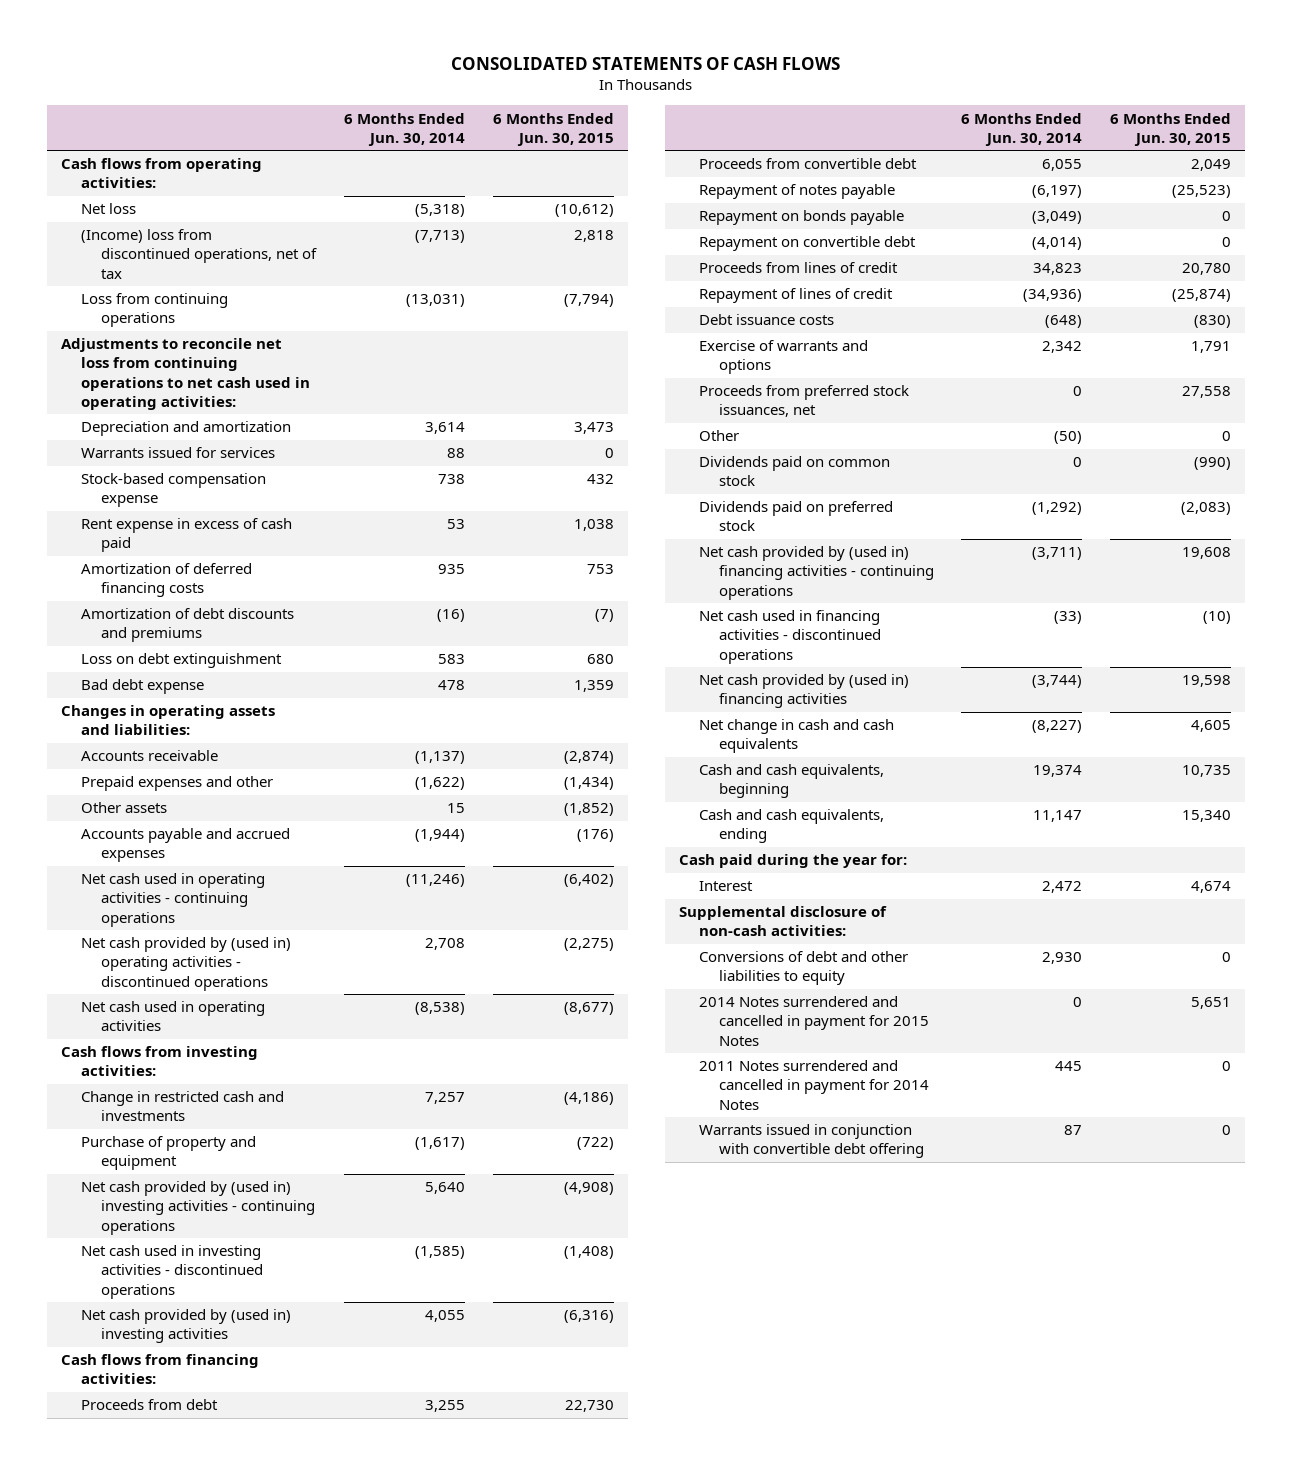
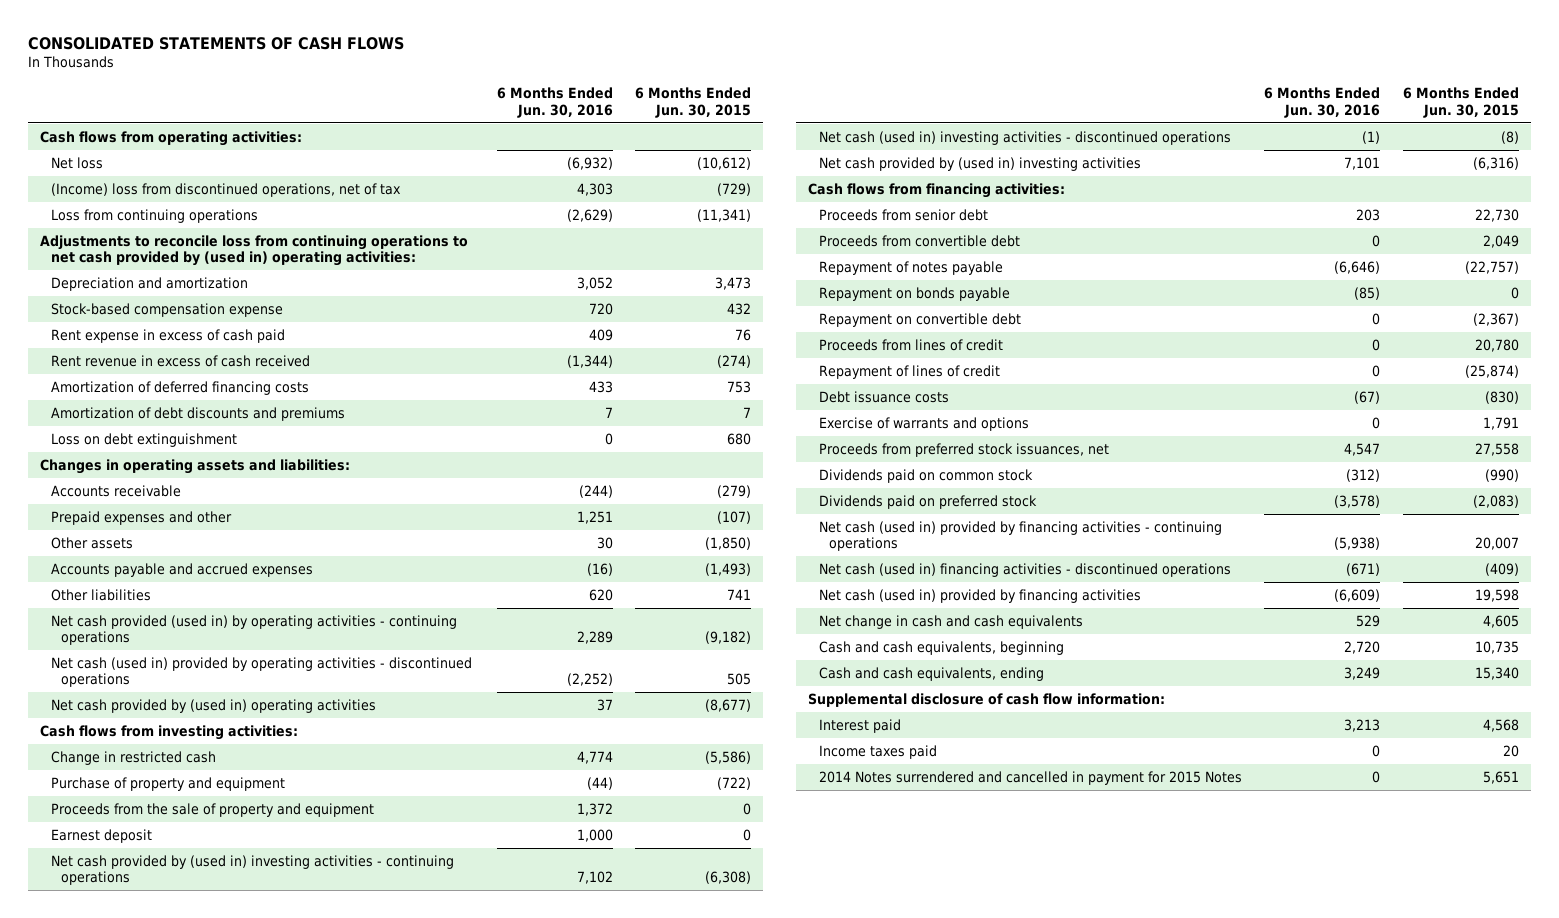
- | 6 Months Ended Jun. 30, 2014 | 6 Months Ended Jun. 30, 2015
+ | 6 Months Ended Jun. 30, 2016 | 6 Months Ended Jun. 30, 2015
- (Income) loss from discontinued operations, net of tax | (7,713) | 2,818
- Loss from continuing operations | (13,031) | (7,794)
- Adjustments to reconcile net loss from continuing operations to net cash used in operating activities:
+ (Income) loss from discontinued operations, net of tax | 4,303 | (729)
+ Loss from continuing operations | (2,629) | (11,341)
+ Adjustments to reconcile loss from continuing operations to net cash provided by (used in) operating activities:
- Warrants issued for services | 88 | 0
- Rent expense in excess of cash paid | 53 | 1,038
+ Rent expense in excess of cash paid | 409 | 76
+ Rent revenue in excess of cash received | (1,344) | (274)
- Amortization of debt discounts and premiums | (16) | (7)
+ Amortization of debt discounts and premiums | 7 | 7
- Bad debt expense | 478 | 1,359
- Accounts receivable | (1,137) | (2,874)
- Prepaid expenses and other | (1,622) | (1,434)
- Other assets | 15 | (1,852)
- Accounts payable and accrued expenses | (1,944) | (176)
- Net cash used in operating activities - continuing operations | (11,246) | (6,402)
- Net cash provided by (used in) operating activities - discontinued operations | 2,708 | (2,275)
- Net cash used in operating activities | (8,538) | (8,677)
+ Accounts receivable | (244) | (279)
+ Prepaid expenses and other | 1,251 | (107)
+ Other assets | 30 | (1,850)
+ Accounts payable and accrued expenses | (16) | (1,493)
+ Other liabilities | 620 | 741
+ Net cash provided (used in) by operating activities - continuing operations | 2,289 | (9,182)
+ Net cash (used in) provided by operating activities - discontinued operations | (2,252) | 505
+ Net cash provided by (used in) operating activities | 37 | (8,677)
- Change in restricted cash and investments | 7,257 | (4,186)
+ Change in restricted cash | 4,774 | (5,586)
- Net cash provided by (used in) investing activities - continuing operations | 5,640 | (4,908)
- Net cash used in investing activities - discontinued operations | (1,585) | (1,408)
+ Proceeds from the sale of property and equipment | 1,372 | 0
+ Earnest deposit | 1,000 | 0
+ Net cash provided by (used in) investing activities - continuing operations | 7,102 | (6,308)
+ Net cash (used in) investing activities - discontinued operations | (1) | (8)
- Proceeds from debt | 3,255 | 22,730
+ Proceeds from senior debt | 203 | 22,730
- Repayment of notes payable | (6,197) | (25,523)
+ Repayment of notes payable | (6,646) | (22,757)
- Repayment on convertible debt | (4,014) | 0
+ Repayment on convertible debt | 0 | (2,367)
- Other | (50) | 0
- Net cash provided by (used in) financing activities - continuing operations | (3,711) | 19,608
- Net cash used in financing activities - discontinued operations | (33) | (10)
- Net cash provided by (used in) financing activities | (3,744) | 19,598
+ Net cash (used in) provided by financing activities - continuing operations | (5,938) | 20,007
+ Net cash (used in) financing activities - discontinued operations | (671) | (409)
+ Net cash (used in) provided by financing activities | (6,609) | 19,598
- Cash paid during the year for:
- Interest | 2,472 | 4,674
- Supplemental disclosure of non-cash activities:
- Conversions of debt and other liabilities to equity | 2,930 | 0
+ Supplemental disclosure of cash flow information:
+ Interest paid | 3,213 | 4,568
+ Income taxes paid | 0 | 20
- 2011 Notes surrendered and cancelled in payment for 2014 Notes | 445 | 0
- Warrants issued in conjunction with convertible debt offering | 87 | 0

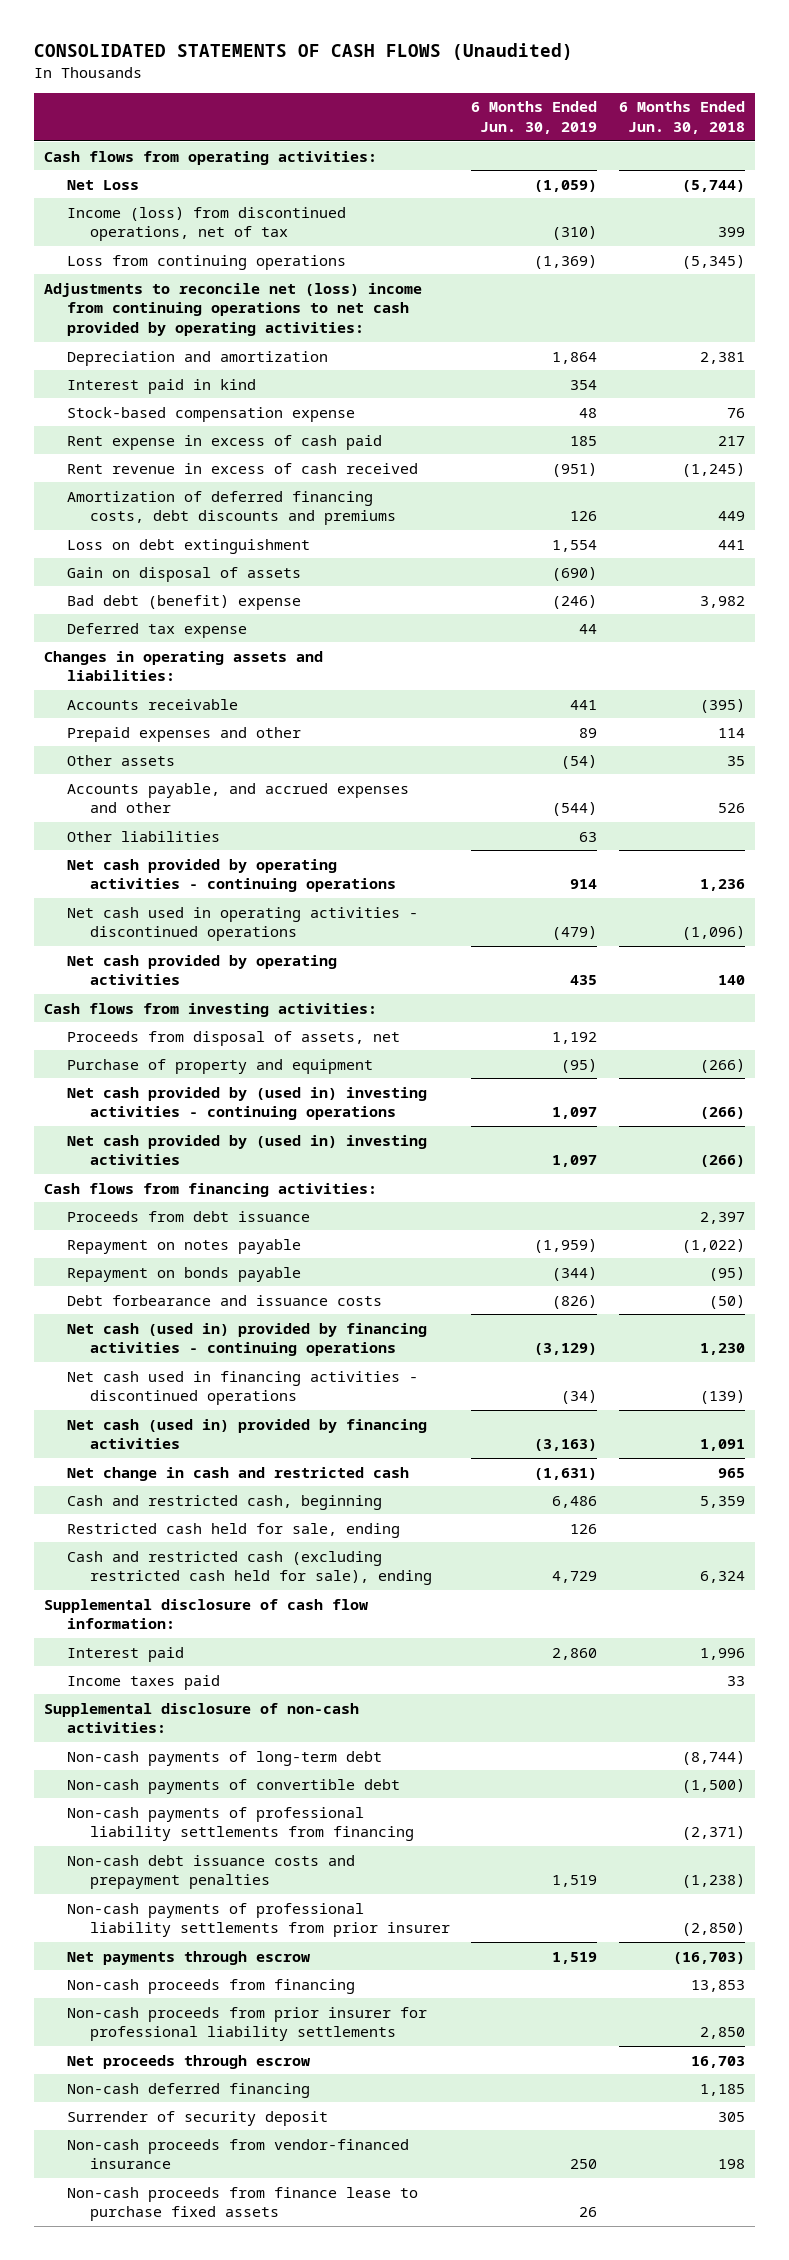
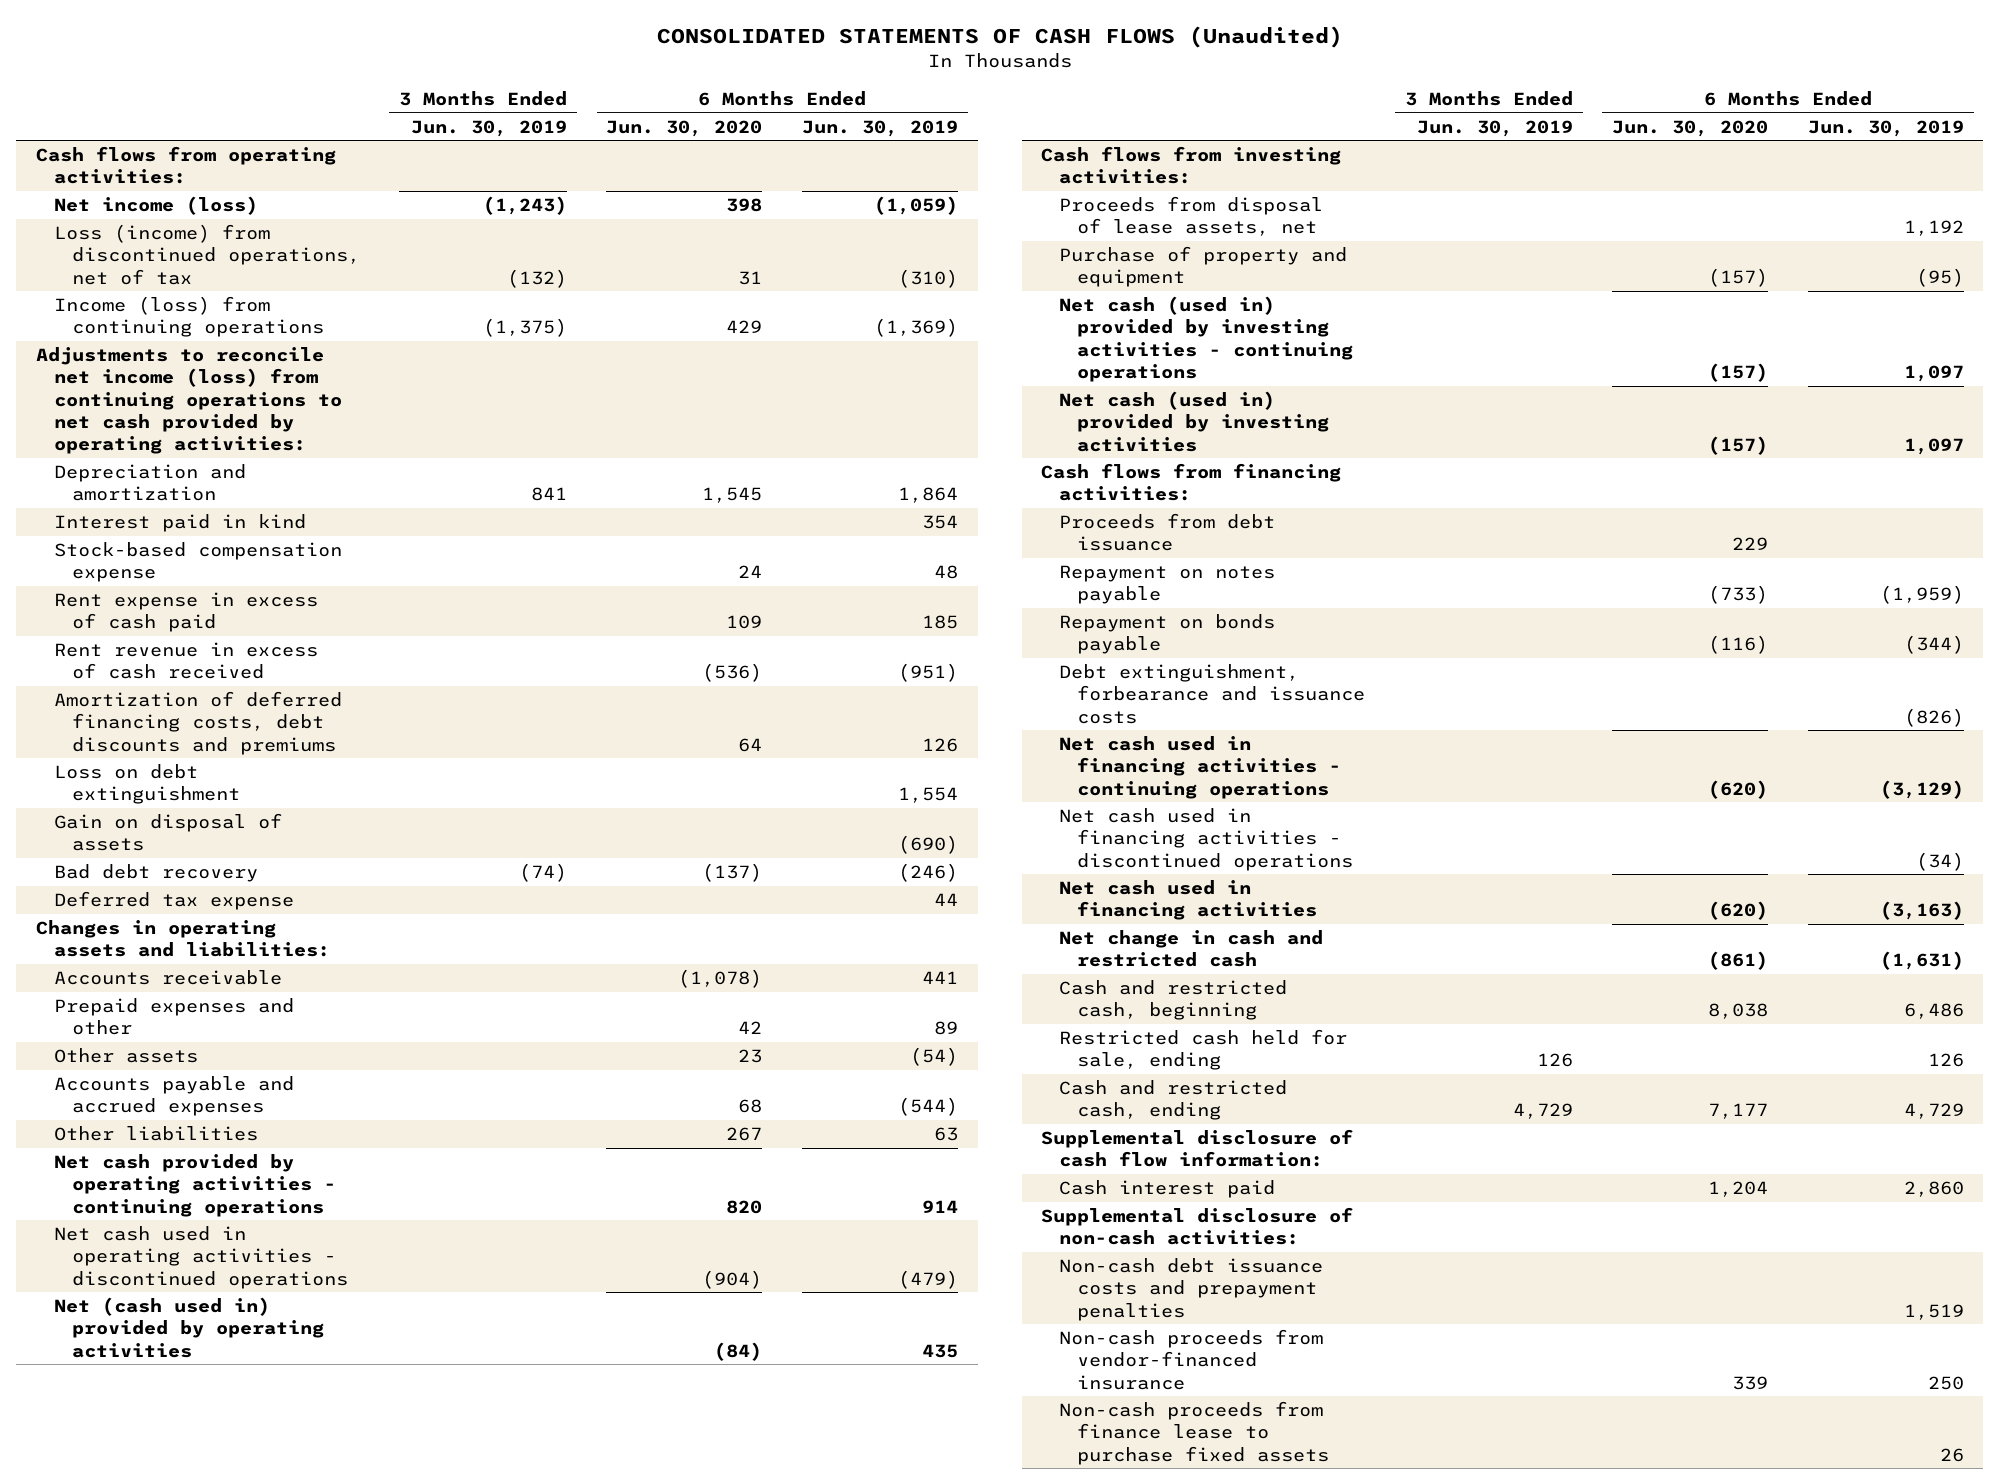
- | 6 Months Ended Jun. 30, 2019 | 6 Months Ended Jun. 30, 2018
+ | 3 Months Ended Jun. 30, 2019 | 6 Months Ended Jun. 30, 2020 | 6 Months Ended Jun. 30, 2019
- Net Loss | (1,059) | (5,744)
- Income (loss) from discontinued operations, net of tax | (310) | 399
- Loss from continuing operations | (1,369) | (5,345)
- Adjustments to reconcile net (loss) income from continuing operations to net cash provided by operating activities:
+ Net income (loss) | (1,243) | 398 | (1,059)
+ Loss (income) from discontinued operations, net of tax | (132) | 31 | (310)
+ Income (loss) from continuing operations | (1,375) | 429 | (1,369)
+ Adjustments to reconcile net income (loss) from continuing operations to net cash provided by operating activities:
- Bad debt (benefit) expense | (246) | 3,982
+ Bad debt recovery | (74) | (137) | (246)
- Accounts payable, and accrued expenses and other | (544) | 526
+ Accounts payable and accrued expenses | | 68 | (544)
- Net cash provided by operating activities | 435 | 140
+ Net (cash used in) provided by operating activities | | (84) | 435
- Proceeds from disposal of assets, net | 1,192 |
+ Proceeds from disposal of lease assets, net | | | 1,192
- Net cash provided by (used in) investing activities - continuing operations | 1,097 | (266)
- Net cash provided by (used in) investing activities | 1,097 | (266)
+ Net cash (used in) provided by investing activities - continuing operations | | (157) | 1,097
+ Net cash (used in) provided by investing activities | | (157) | 1,097
- Debt forbearance and issuance costs | (826) | (50)
- Net cash (used in) provided by financing activities - continuing operations | (3,129) | 1,230
+ Debt extinguishment, forbearance and issuance costs | | | (826)
+ Net cash used in financing activities - continuing operations | | (620) | (3,129)
- Net cash (used in) provided by financing activities | (3,163) | 1,091
+ Net cash used in financing activities | | (620) | (3,163)
- Cash and restricted cash (excluding restricted cash held for sale), ending | 4,729 | 6,324
+ Cash and restricted cash, ending | 4,729 | 7,177 | 4,729
- Interest paid | 2,860 | 1,996
- Income taxes paid | | 33
+ Cash interest paid | | 1,204 | 2,860
- Non-cash payments of long-term debt | | (8,744)
- Non-cash payments of convertible debt | | (1,500)
- Non-cash payments of professional liability settlements from financing | | (2,371)
- Non-cash payments of professional liability settlements from prior insurer | | (2,850)
- Net payments through escrow | 1,519 | (16,703)
- Non-cash proceeds from financing | | 13,853
- Non-cash proceeds from prior insurer for professional liability settlements | | 2,850
- Net proceeds through escrow | | 16,703
- Non-cash deferred financing | | 1,185
- Surrender of security deposit | | 305

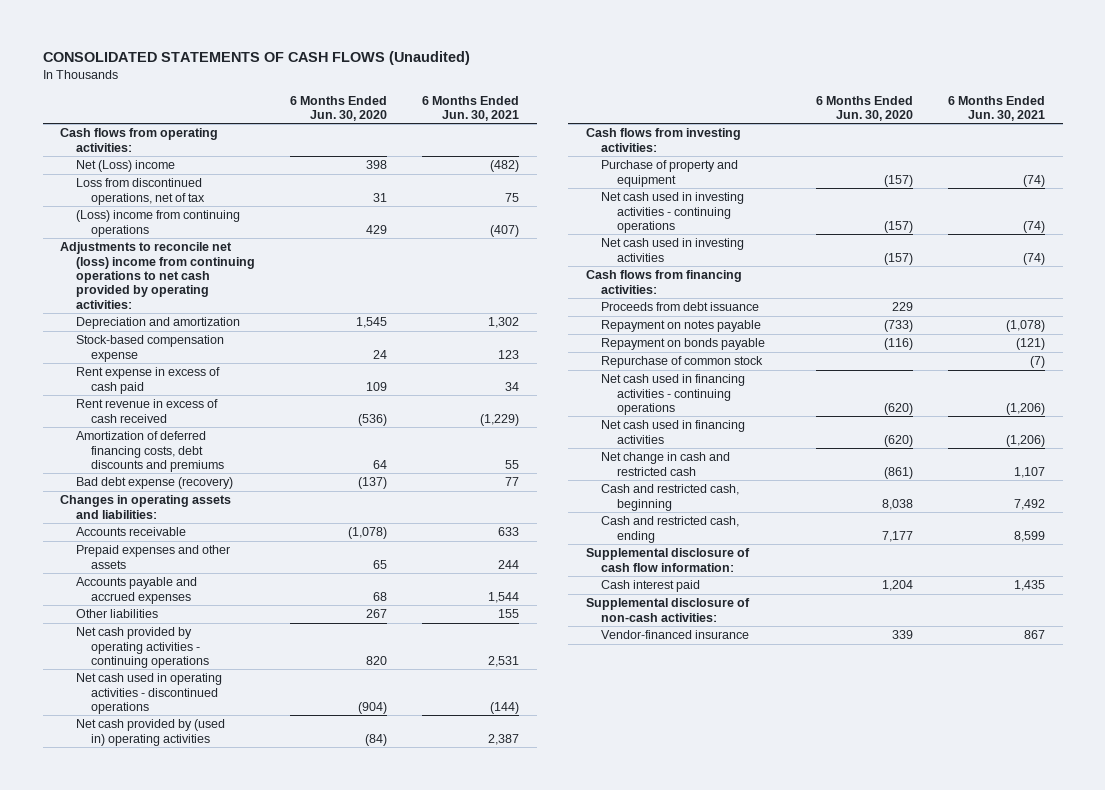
- | 3 Months Ended Jun. 30, 2019 | 6 Months Ended Jun. 30, 2020 | 6 Months Ended Jun. 30, 2019
+ | 6 Months Ended Jun. 30, 2020 | 6 Months Ended Jun. 30, 2021
- Net income (loss) | (1,243) | 398 | (1,059)
- Loss (income) from discontinued operations, net of tax | (132) | 31 | (310)
- Income (loss) from continuing operations | (1,375) | 429 | (1,369)
- Adjustments to reconcile net income (loss) from continuing operations to net cash provided by operating activities:
+ Net (Loss) income | 398 | (482)
+ Loss from discontinued operations, net of tax | 31 | 75
+ (Loss) income from continuing operations | 429 | (407)
+ Adjustments to reconcile net (loss) income from continuing operations to net cash provided by operating activities:
- Interest paid in kind | | | 354
- Loss on debt extinguishment | | | 1,554
- Gain on disposal of assets | | | (690)
- Bad debt recovery | (74) | (137) | (246)
- Deferred tax expense | | | 44
+ Bad debt expense (recovery) | (137) | 77
- Prepaid expenses and other | | 42 | 89
- Other assets | | 23 | (54)
+ Prepaid expenses and other assets | 65 | 244
- Net (cash used in) provided by operating activities | | (84) | 435
+ Net cash provided by (used in) operating activities | (84) | 2,387
- Proceeds from disposal of lease assets, net | | | 1,192
- Net cash (used in) provided by investing activities - continuing operations | | (157) | 1,097
- Net cash (used in) provided by investing activities | | (157) | 1,097
+ Net cash used in investing activities - continuing operations | (157) | (74)
+ Net cash used in investing activities | (157) | (74)
- Debt extinguishment, forbearance and issuance costs | | | (826)
+ Repurchase of common stock | | (7)
- Net cash used in financing activities - discontinued operations | | | (34)
- Restricted cash held for sale, ending | 126 | | 126
- Non-cash debt issuance costs and prepayment penalties | | | 1,519
- Non-cash proceeds from vendor-financed insurance | | 339 | 250
- Non-cash proceeds from finance lease to purchase fixed assets | | | 26
+ Vendor-financed insurance | 339 | 867

